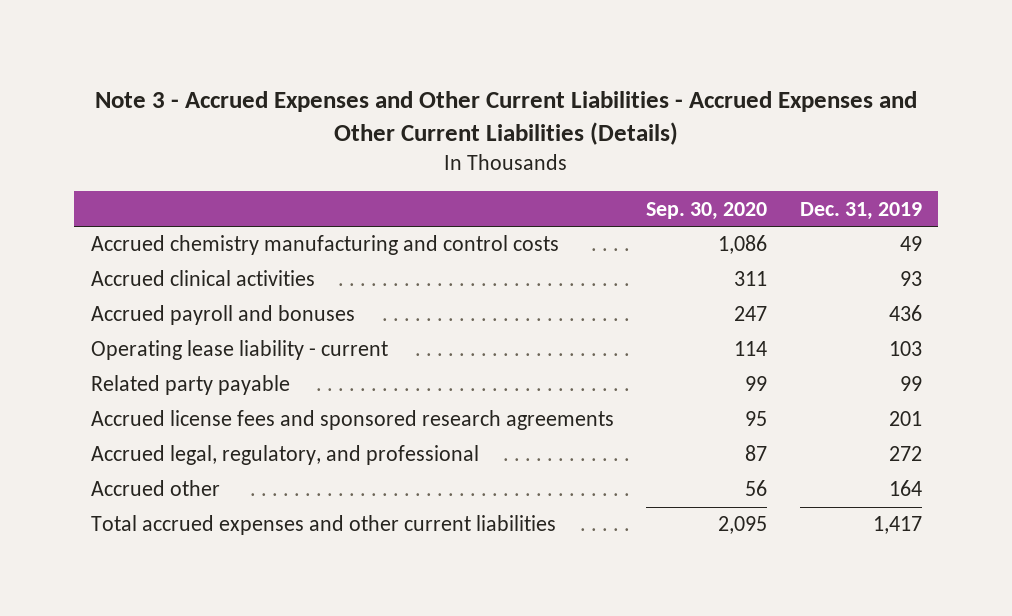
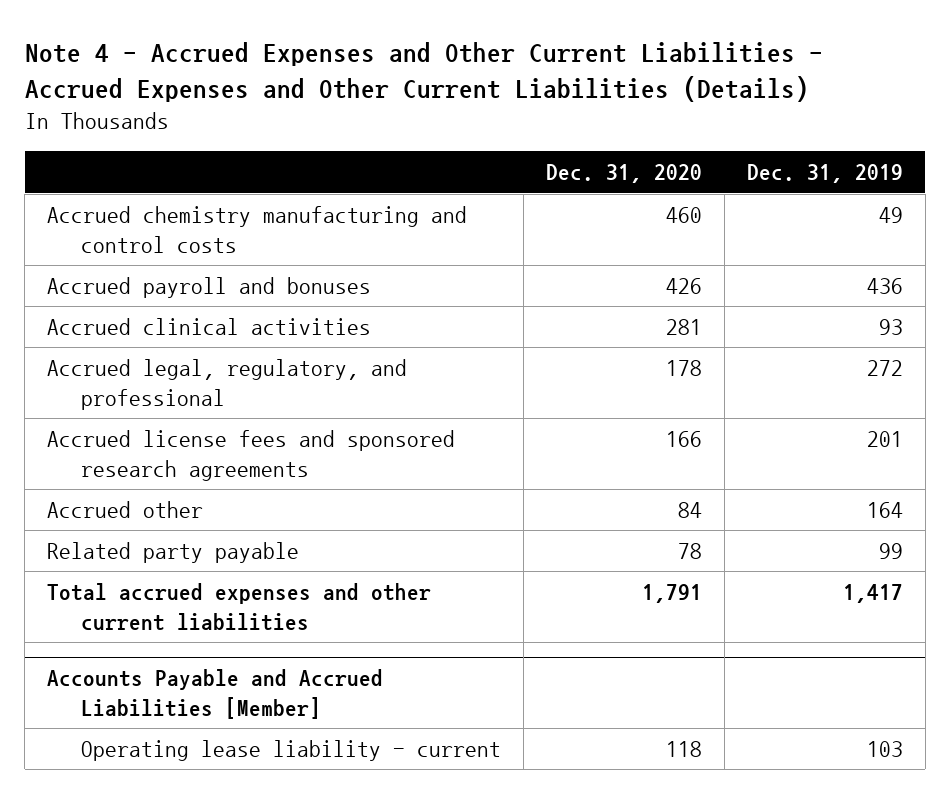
- Note 3 - Accrued Expenses and Other Current Liabilities - Accrued Expenses and Other Current Liabilities (Details)
+ Note 4 - Accrued Expenses and Other Current Liabilities - Accrued Expenses and Other Current Liabilities (Details)
- | Sep. 30, 2020 | Dec. 31, 2019
+ | Dec. 31, 2020 | Dec. 31, 2019
- Operating lease liability - current | 114 | 103
moved down: Accrued clinical activities | 281 | 93
moved down: Accrued license fees and sponsored research agreements | 166 | 201
moved down: Related party payable | 78 | 99
+ Accounts Payable and Accrued Liabilities [Member]
+ Operating lease liability - current | 118 | 103

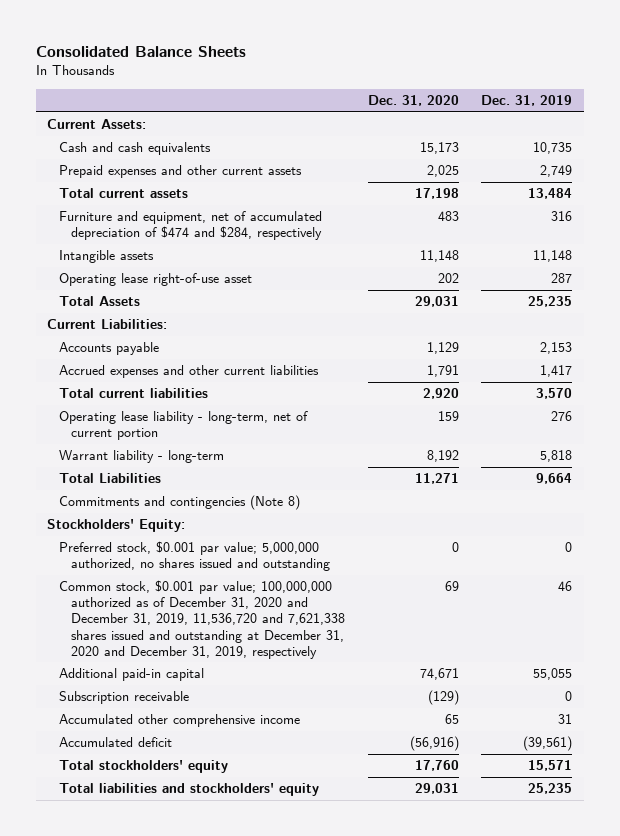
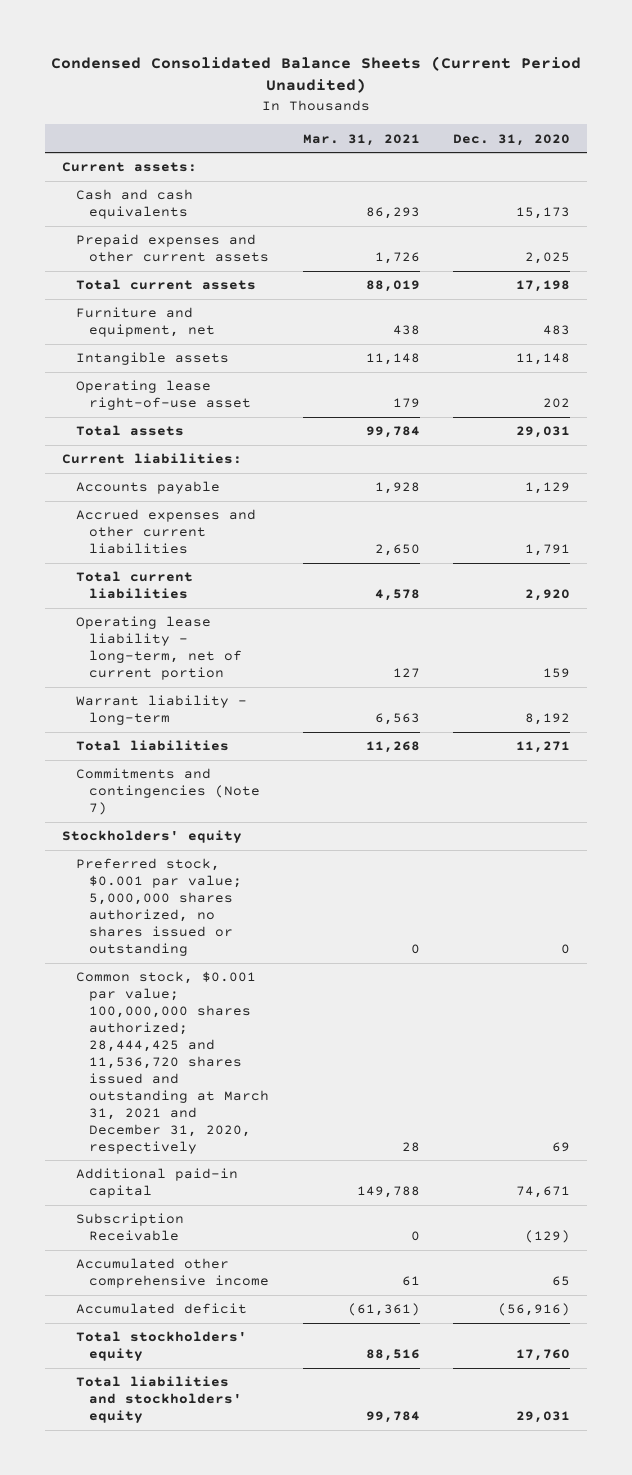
- Consolidated Balance Sheets
+ Condensed Consolidated Balance Sheets (Current Period Unaudited)
- | Dec. 31, 2020 | Dec. 31, 2019
+ | Mar. 31, 2021 | Dec. 31, 2020
- Current Assets:
+ Current assets:
- Furniture and equipment, net of accumulated depreciation of $474 and $284, respectively | 483 | 316
+ Furniture and equipment, net | 438 | 483
- Total Assets | 29,031 | 25,235
- Current Liabilities:
+ Total assets | 99,784 | 29,031
+ Current liabilities:
- Total Liabilities | 11,271 | 9,664
- Commitments and contingencies (Note 8)
- Stockholders' Equity:
- Preferred stock, $0.001 par value; 5,000,000 authorized, no shares issued and outstanding | 0 | 0
- Common stock, $0.001 par value; 100,000,000 authorized as of December 31, 2020 and December 31, 2019, 11,536,720 and 7,621,338 shares issued and outstanding at December 31, 2020 and December 31, 2019, respectively | 69 | 46
+ Total liabilities | 11,268 | 11,271
+ Commitments and contingencies (Note 7)
+ Stockholders' equity
+ Preferred stock, $0.001 par value; 5,000,000 shares authorized, no shares issued or outstanding | 0 | 0
+ Common stock, $0.001 par value; 100,000,000 shares authorized; 28,444,425 and 11,536,720 shares issued and outstanding at March 31, 2021 and December 31, 2020, respectively | 28 | 69
- Subscription receivable | (129) | 0
+ Subscription Receivable | 0 | (129)

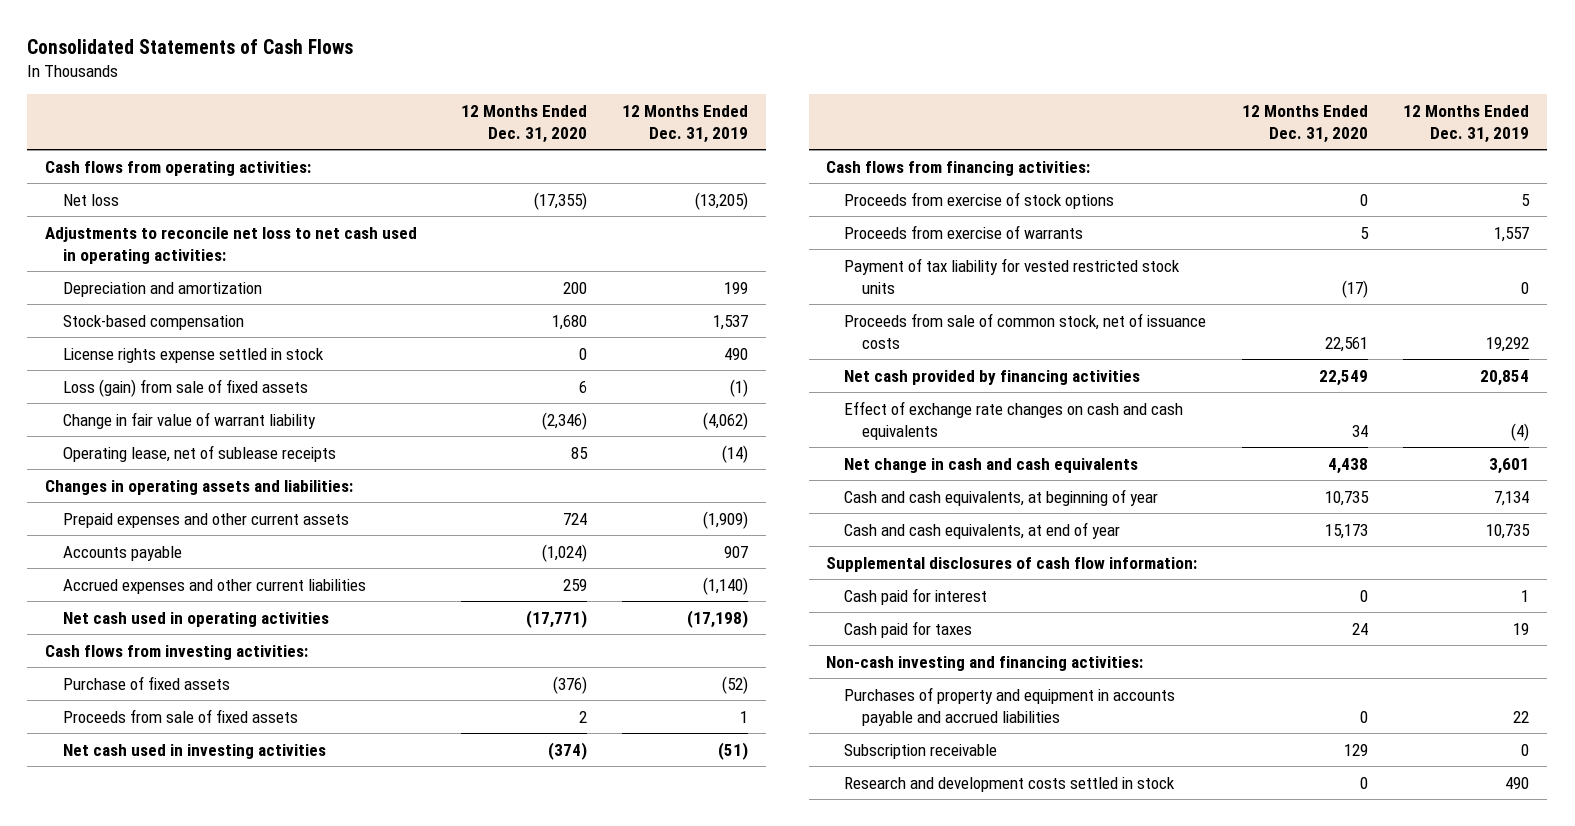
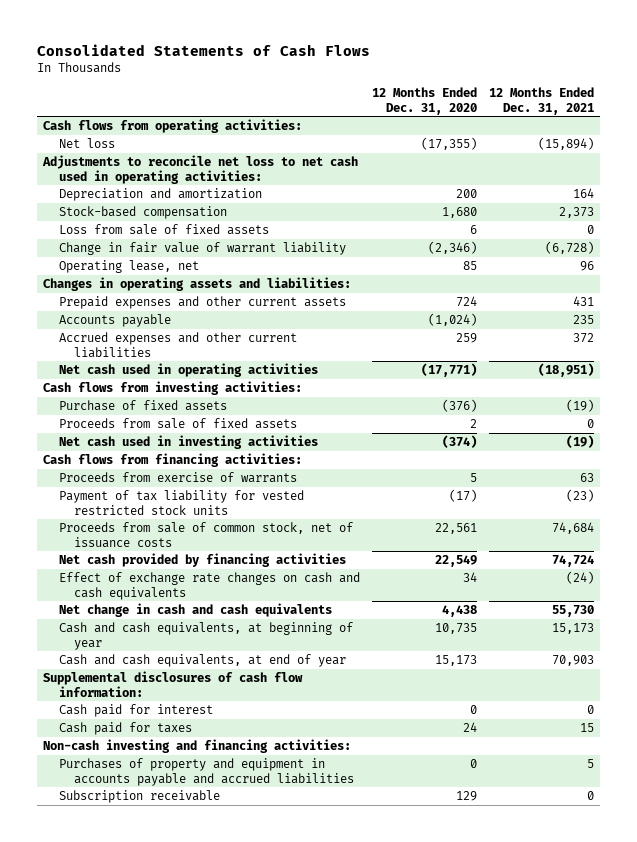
- | 12 Months Ended Dec. 31, 2020 | 12 Months Ended Dec. 31, 2019
+ | 12 Months Ended Dec. 31, 2020 | 12 Months Ended Dec. 31, 2021
- License rights expense settled in stock | 0 | 490
- Loss (gain) from sale of fixed assets | 6 | (1)
+ Loss from sale of fixed assets | 6 | 0
- Operating lease, net of sublease receipts | 85 | (14)
+ Operating lease, net | 85 | 96
- Proceeds from exercise of stock options | 0 | 5
- Research and development costs settled in stock | 0 | 490

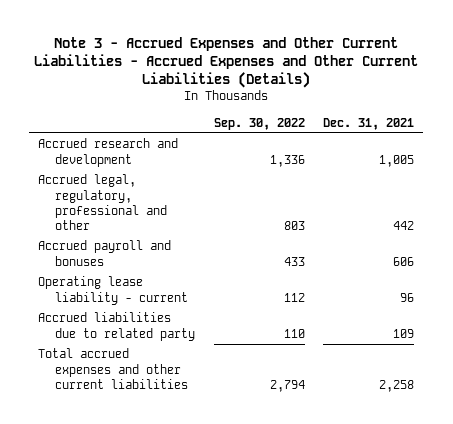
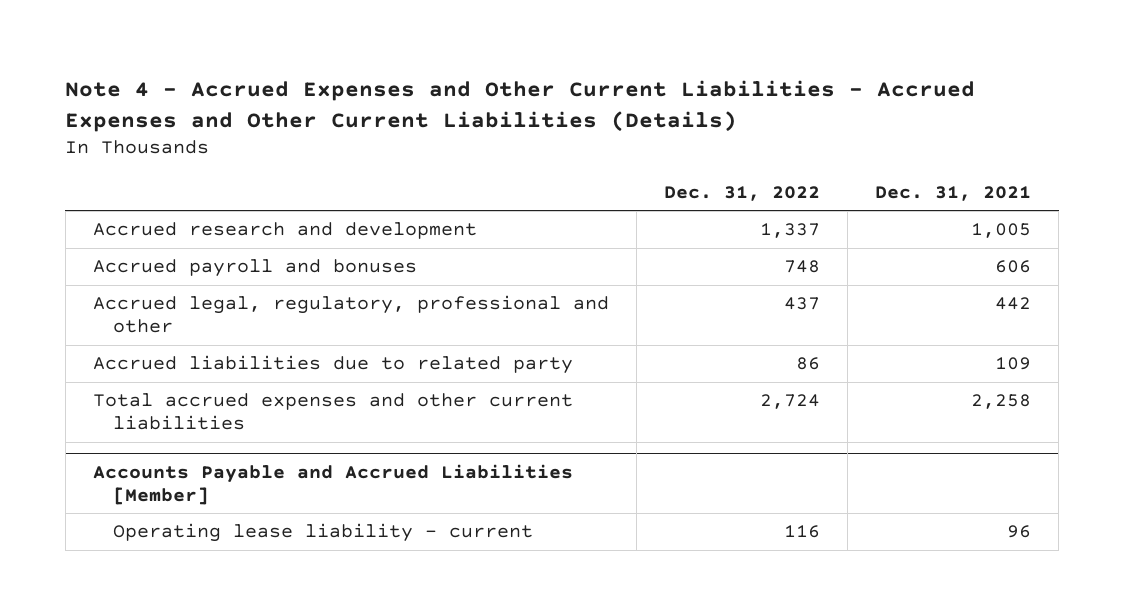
- Note 3 - Accrued Expenses and Other Current Liabilities - Accrued Expenses and Other Current Liabilities (Details)
+ Note 4 - Accrued Expenses and Other Current Liabilities - Accrued Expenses and Other Current Liabilities (Details)
- | Sep. 30, 2022 | Dec. 31, 2021
+ | Dec. 31, 2022 | Dec. 31, 2021
- Operating lease liability - current | 112 | 96
moved down: Accrued legal, regulatory, professional and other | 437 | 442
+ Accounts Payable and Accrued Liabilities [Member]
+ Operating lease liability - current | 116 | 96

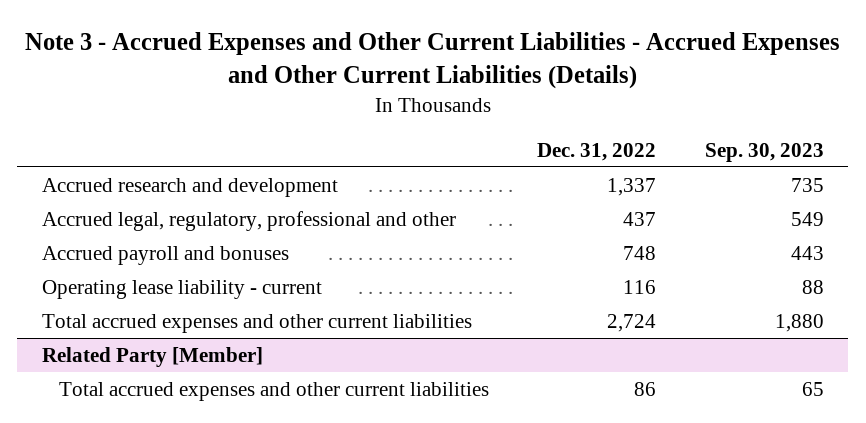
- Note 4 - Accrued Expenses and Other Current Liabilities - Accrued Expenses and Other Current Liabilities (Details)
+ Note 3 - Accrued Expenses and Other Current Liabilities - Accrued Expenses and Other Current Liabilities (Details)
- | Dec. 31, 2022 | Dec. 31, 2021
+ | Dec. 31, 2022 | Sep. 30, 2023
- Accrued liabilities due to related party | 86 | 109
- Accounts Payable and Accrued Liabilities [Member]
moved down: Accrued payroll and bonuses | 748 | 443
moved down: Total accrued expenses and other current liabilities | 2,724 | 1,880
+ Related Party [Member]
+ Total accrued expenses and other current liabilities | 86 | 65

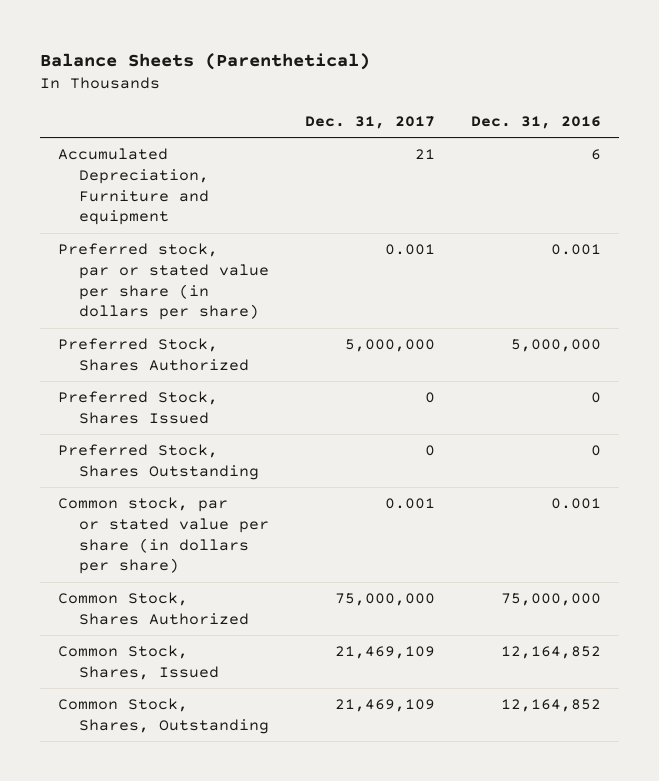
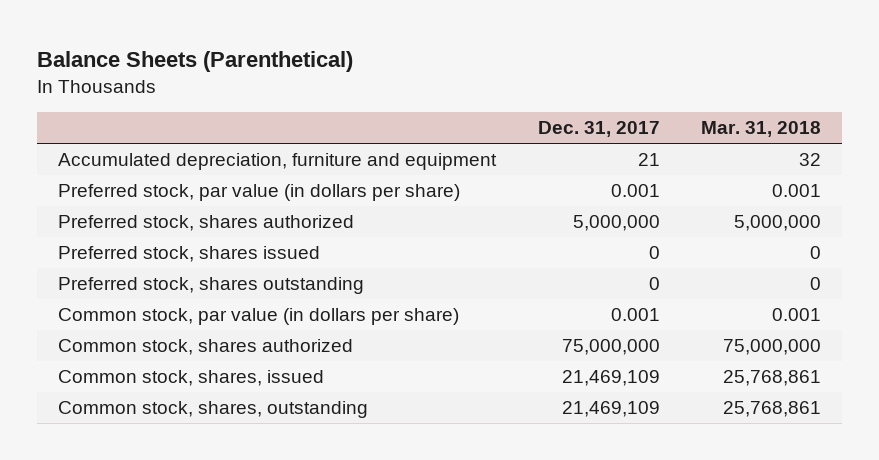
- | Dec. 31, 2017 | Dec. 31, 2016
+ | Dec. 31, 2017 | Mar. 31, 2018
- Accumulated Depreciation, Furniture and equipment | 21 | 6
- Preferred stock, par or stated value per share (in dollars per share) | 0.001 | 0.001
- Preferred Stock, Shares Authorized | 5,000,000 | 5,000,000
- Preferred Stock, Shares Issued | 0 | 0
- Preferred Stock, Shares Outstanding | 0 | 0
- Common stock, par or stated value per share (in dollars per share) | 0.001 | 0.001
- Common Stock, Shares Authorized | 75,000,000 | 75,000,000
- Common Stock, Shares, Issued | 21,469,109 | 12,164,852
- Common Stock, Shares, Outstanding | 21,469,109 | 12,164,852
+ Accumulated depreciation, furniture and equipment | 21 | 32
+ Preferred stock, par value (in dollars per share) | 0.001 | 0.001
+ Preferred stock, shares authorized | 5,000,000 | 5,000,000
+ Preferred stock, shares issued | 0 | 0
+ Preferred stock, shares outstanding | 0 | 0
+ Common stock, par value (in dollars per share) | 0.001 | 0.001
+ Common stock, shares authorized | 75,000,000 | 75,000,000
+ Common stock, shares, issued | 21,469,109 | 25,768,861
+ Common stock, shares, outstanding | 21,469,109 | 25,768,861

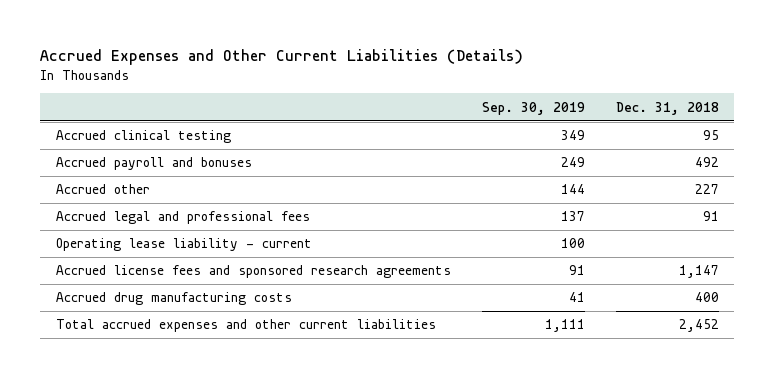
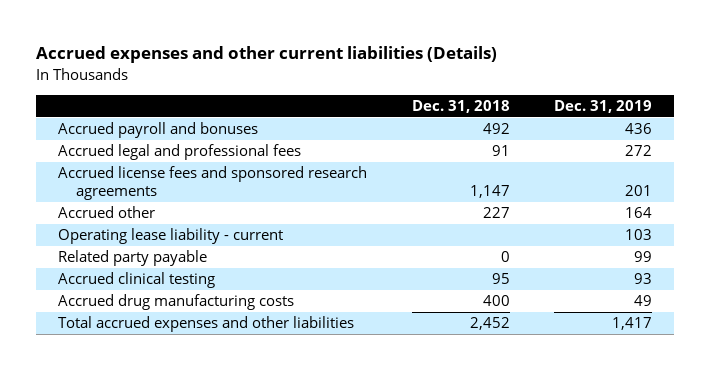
- Accrued Expenses and Other Current Liabilities (Details)
+ Accrued expenses and other current liabilities (Details)
- | Sep. 30, 2019 | Dec. 31, 2018
+ | Dec. 31, 2018 | Dec. 31, 2019
moved down: Accrued other | 227 | 164
moved down: Operating lease liability - current | | 103
+ Related party payable | 0 | 99
moved down: Accrued clinical testing | 95 | 93
- Total accrued expenses and other current liabilities | 1,111 | 2,452
+ Total accrued expenses and other liabilities | 2,452 | 1,417

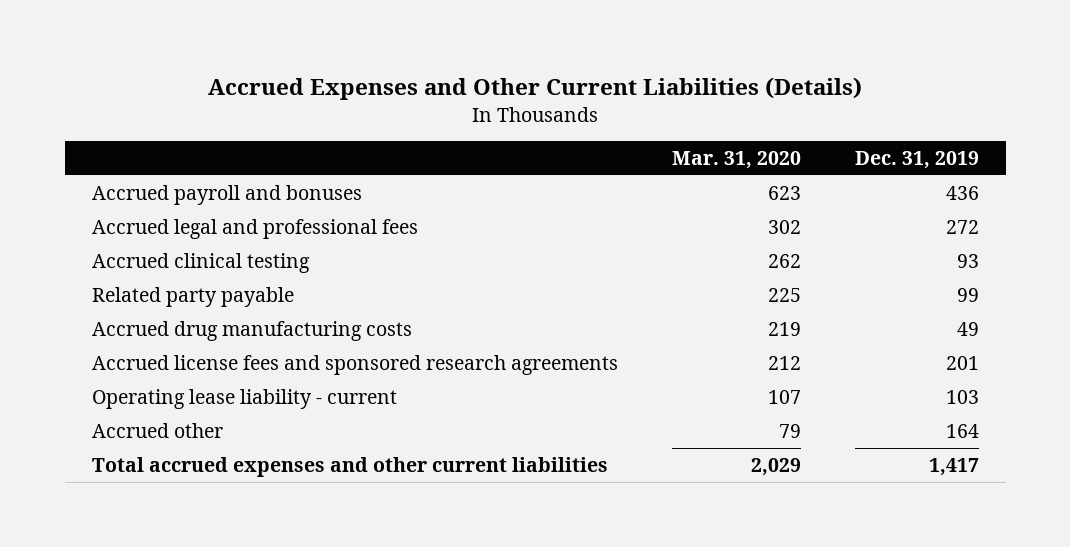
- Accrued expenses and other current liabilities (Details)
+ Accrued Expenses and Other Current Liabilities (Details)
- | Dec. 31, 2018 | Dec. 31, 2019
+ | Mar. 31, 2020 | Dec. 31, 2019
moved down: Related party payable | 225 | 99
- Total accrued expenses and other liabilities | 2,452 | 1,417
moved down: Accrued license fees and sponsored research agreements | 212 | 201
moved down: Operating lease liability - current | 107 | 103
moved down: Accrued other | 79 | 164
+ Total accrued expenses and other current liabilities | 2,029 | 1,417

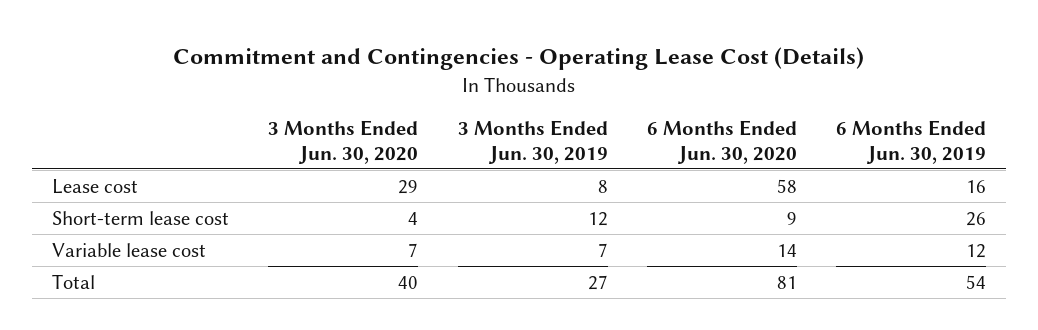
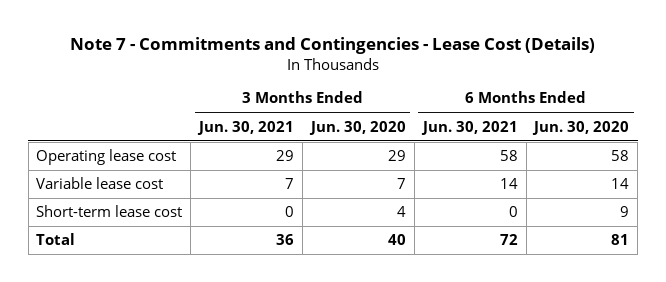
- Commitment and Contingencies - Operating Lease Cost (Details)
+ Note 7 - Commitments and Contingencies - Lease Cost (Details)
- | 3 Months Ended Jun. 30, 2020 | 3 Months Ended Jun. 30, 2019 | 6 Months Ended Jun. 30, 2020 | 6 Months Ended Jun. 30, 2019
+ | 3 Months Ended Jun. 30, 2021 | 3 Months Ended Jun. 30, 2020 | 6 Months Ended Jun. 30, 2021 | 6 Months Ended Jun. 30, 2020
- Lease cost | 29 | 8 | 58 | 16
+ Operating lease cost | 29 | 29 | 58 | 58
moved down: Short-term lease cost | 0 | 4 | 0 | 9

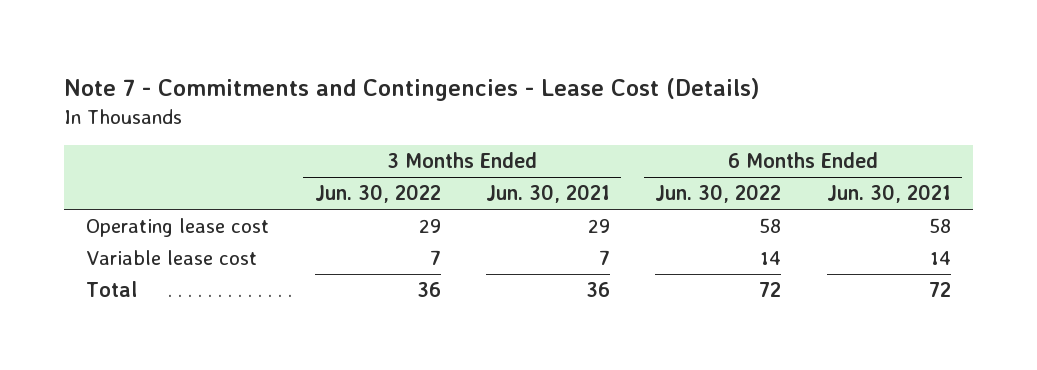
- | 3 Months Ended Jun. 30, 2021 | 3 Months Ended Jun. 30, 2020 | 6 Months Ended Jun. 30, 2021 | 6 Months Ended Jun. 30, 2020
+ | 3 Months Ended Jun. 30, 2022 | 3 Months Ended Jun. 30, 2021 | 6 Months Ended Jun. 30, 2022 | 6 Months Ended Jun. 30, 2021
- Short-term lease cost | 0 | 4 | 0 | 9

